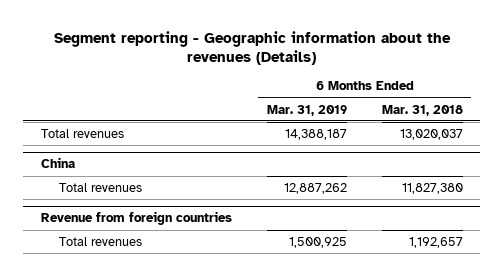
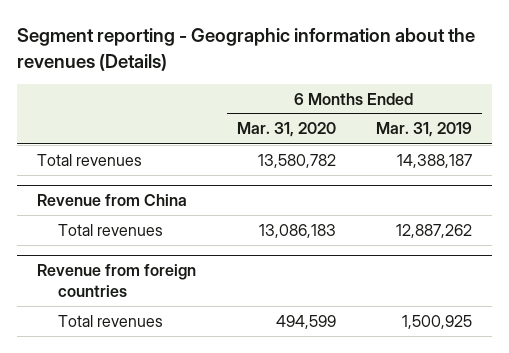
- | 6 Months Ended Mar. 31, 2019 | 6 Months Ended Mar. 31, 2018
+ | 6 Months Ended Mar. 31, 2020 | 6 Months Ended Mar. 31, 2019
- China
+ Revenue from China

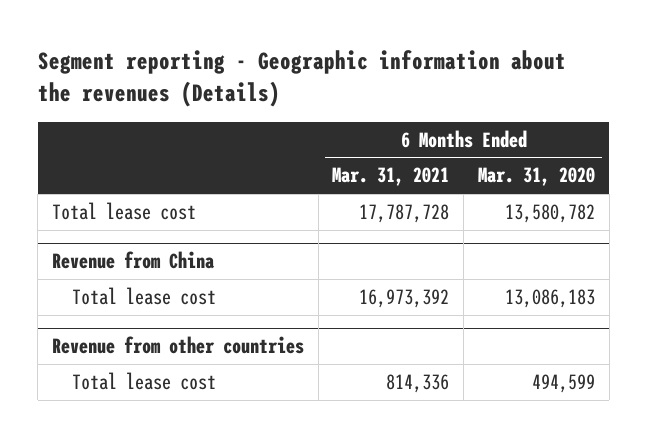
- | 6 Months Ended Mar. 31, 2020 | 6 Months Ended Mar. 31, 2019
+ | 6 Months Ended Mar. 31, 2021 | 6 Months Ended Mar. 31, 2020
- Total revenues | 13,580,782 | 14,388,187
+ Total lease cost | 17,787,728 | 13,580,782
@ Revenue from China
- Total revenues | 13,086,183 | 12,887,262
- Revenue from foreign countries
- Total revenues | 494,599 | 1,500,925
@ Revenue from China
+ Total lease cost | 16,973,392 | 13,086,183
+ Revenue from other countries
+ Total lease cost | 814,336 | 494,599

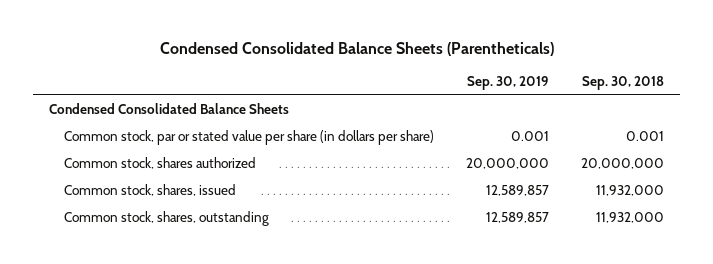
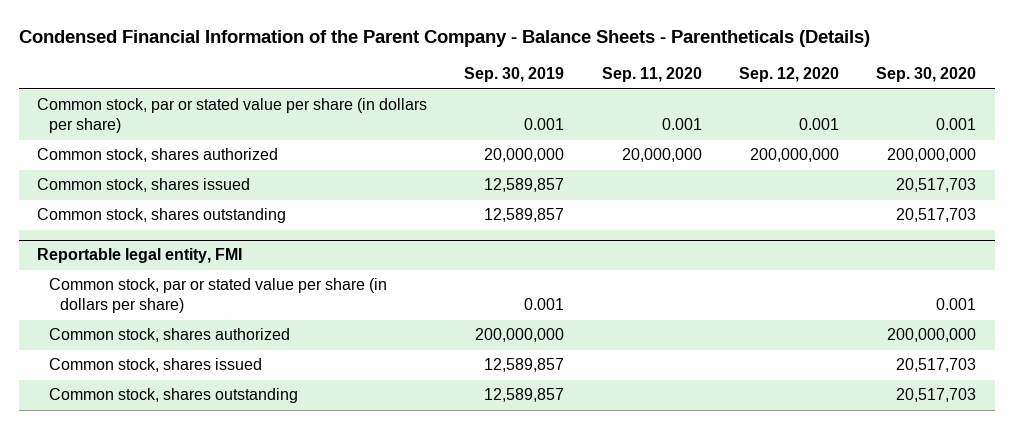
- Condensed Consolidated Balance Sheets (Parentheticals)
+ Condensed Financial Information of the Parent Company - Balance Sheets - Parentheticals (Details)
- | Sep. 30, 2019 | Sep. 30, 2018
+ | Sep. 30, 2019 | Sep. 11, 2020 | Sep. 12, 2020 | Sep. 30, 2020
- Condensed Consolidated Balance Sheets
- Common stock, shares, issued | 12,589,857 | 11,932,000
- Common stock, shares, outstanding | 12,589,857 | 11,932,000
+ Common stock, shares issued | 12,589,857 | | | 20,517,703
+ Common stock, shares outstanding | 12,589,857 | | | 20,517,703
+ Reportable legal entity, FMI
+ Common stock, par or stated value per share (in dollars per share) | 0.001 | | | 0.001
+ Common stock, shares authorized | 200,000,000 | | | 200,000,000
+ Common stock, shares issued | 12,589,857 | | | 20,517,703
+ Common stock, shares outstanding | 12,589,857 | | | 20,517,703

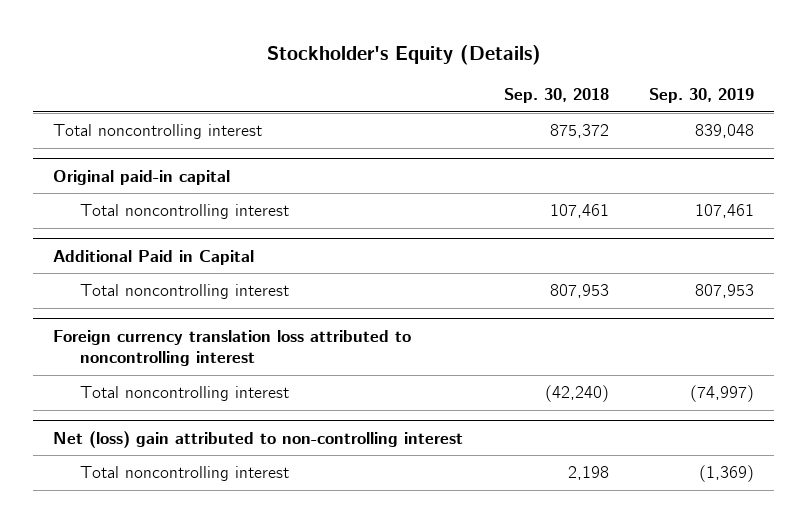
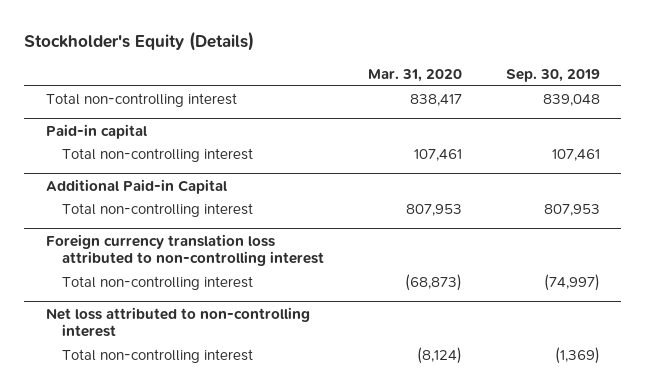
- | Sep. 30, 2018 | Sep. 30, 2019
+ | Mar. 31, 2020 | Sep. 30, 2019
- Total noncontrolling interest | 875,372 | 839,048
- Original paid-in capital
- Total noncontrolling interest | 107,461 | 107,461
- Additional Paid in Capital
- Total noncontrolling interest | 807,953 | 807,953
- Foreign currency translation loss attributed to noncontrolling interest
- Total noncontrolling interest | (42,240) | (74,997)
- Net (loss) gain attributed to non-controlling interest
- Total noncontrolling interest | 2,198 | (1,369)
+ Total non-controlling interest | 838,417 | 839,048
+ Paid-in capital
+ Total non-controlling interest | 107,461 | 107,461
+ Additional Paid-in Capital
+ Total non-controlling interest | 807,953 | 807,953
+ Foreign currency translation loss attributed to non-controlling interest
+ Total non-controlling interest | (68,873) | (74,997)
+ Net loss attributed to non-controlling interest
+ Total non-controlling interest | (8,124) | (1,369)

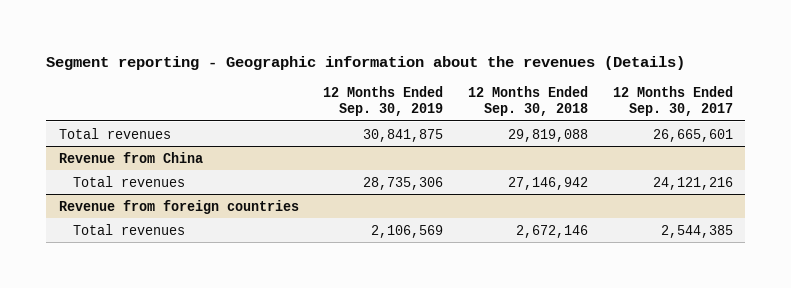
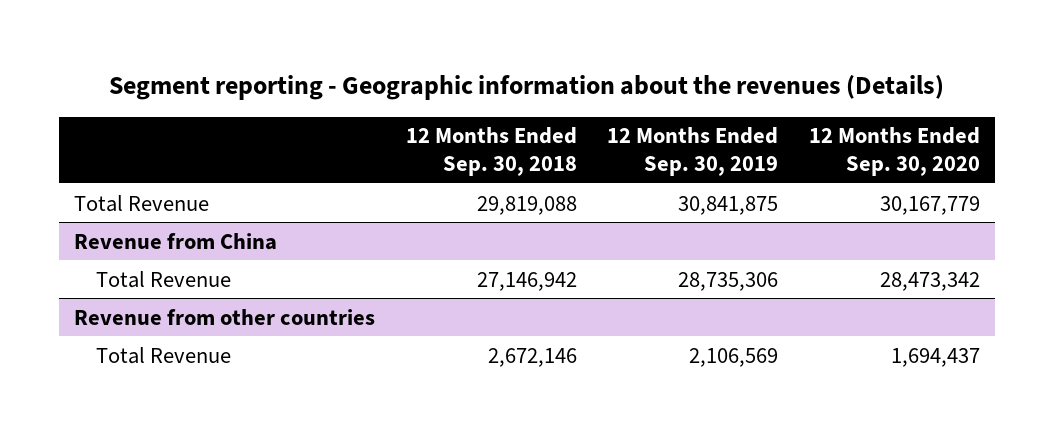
- | 12 Months Ended Sep. 30, 2019 | 12 Months Ended Sep. 30, 2018 | 12 Months Ended Sep. 30, 2017
+ | 12 Months Ended Sep. 30, 2018 | 12 Months Ended Sep. 30, 2019 | 12 Months Ended Sep. 30, 2020
- Total revenues | 30,841,875 | 29,819,088 | 26,665,601
+ Total Revenue | 29,819,088 | 30,841,875 | 30,167,779
@ Revenue from China
- Total revenues | 28,735,306 | 27,146,942 | 24,121,216
- Revenue from foreign countries
- Total revenues | 2,106,569 | 2,672,146 | 2,544,385
@ Revenue from China
+ Total Revenue | 27,146,942 | 28,735,306 | 28,473,342
+ Revenue from other countries
+ Total Revenue | 2,672,146 | 2,106,569 | 1,694,437

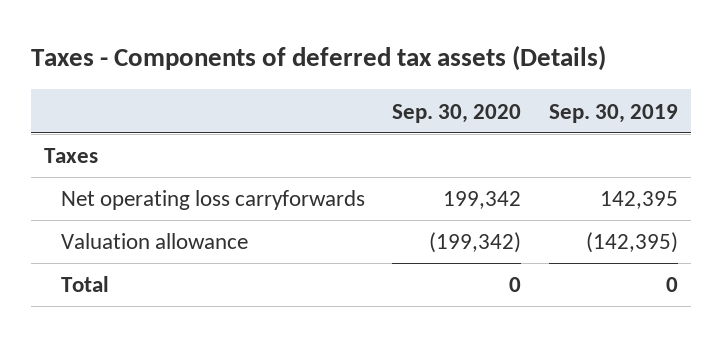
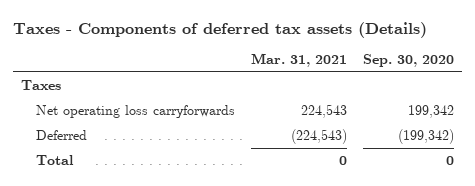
- | Sep. 30, 2020 | Sep. 30, 2019
+ | Mar. 31, 2021 | Sep. 30, 2020
- Valuation allowance | (199,342) | (142,395)
+ Deferred | (224,543) | (199,342)

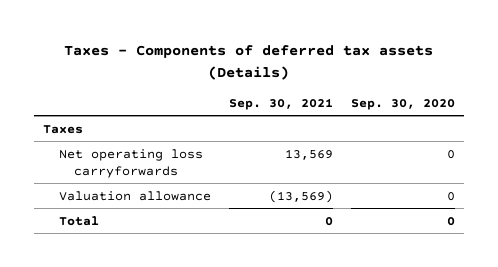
- | Mar. 31, 2021 | Sep. 30, 2020
+ | Sep. 30, 2021 | Sep. 30, 2020
- Net operating loss carryforwards | 224,543 | 199,342
- Deferred | (224,543) | (199,342)
+ Net operating loss carryforwards | 13,569 | 0
+ Valuation allowance | (13,569) | 0

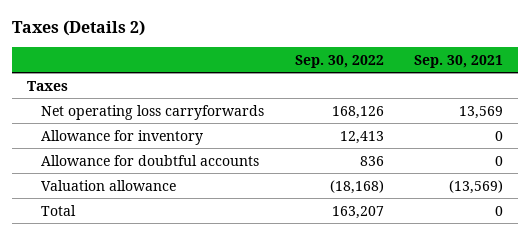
- Taxes - Components of deferred tax assets (Details)
+ Taxes (Details 2)
- | Sep. 30, 2021 | Sep. 30, 2020
+ | Sep. 30, 2022 | Sep. 30, 2021
+ Allowance for inventory | 12,413 | 0
+ Allowance for doubtful accounts | 836 | 0

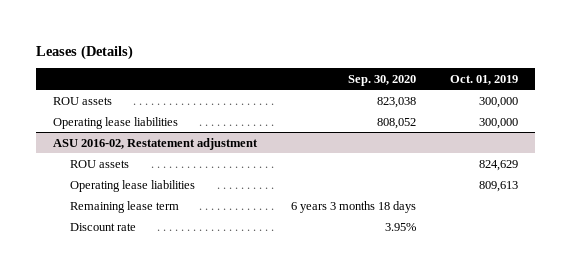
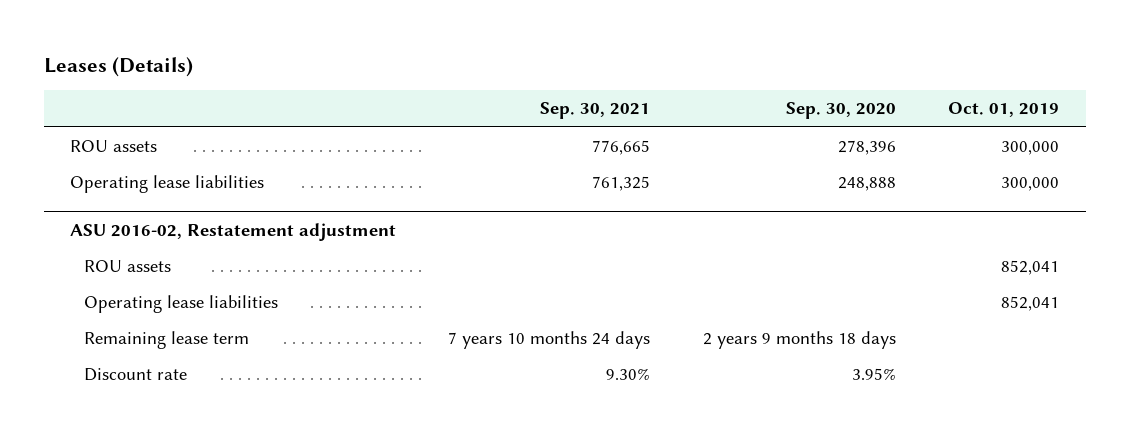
- | Sep. 30, 2020 | Oct. 01, 2019
+ | Sep. 30, 2021 | Sep. 30, 2020 | Oct. 01, 2019
- ROU assets | 823,038 | 300,000
- Operating lease liabilities | 808,052 | 300,000
+ ROU assets | 776,665 | 278,396 | 300,000
+ Operating lease liabilities | 761,325 | 248,888 | 300,000
@ ASU 2016-02, Restatement adjustment
- ROU assets | | 824,629
- Operating lease liabilities | | 809,613
- Remaining lease term | 6 years 3 months 18 days |
+ ROU assets | | | 852,041
+ Operating lease liabilities | | | 852,041
+ Remaining lease term | 7 years 10 months 24 days | 2 years 9 months 18 days |

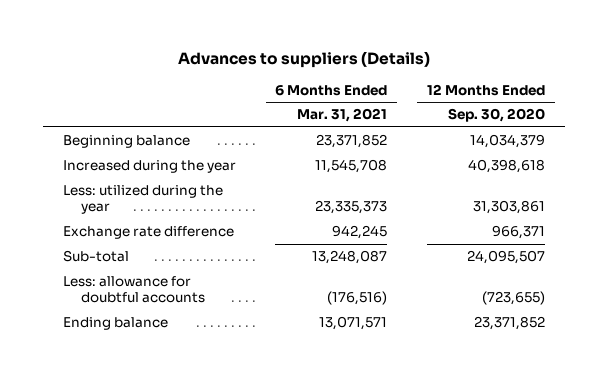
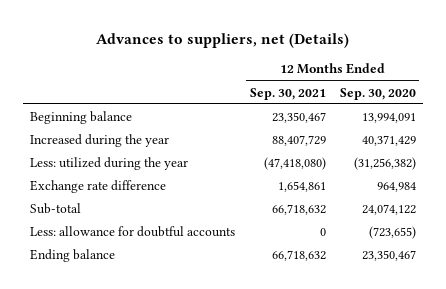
- Advances to suppliers (Details)
+ Advances to suppliers, net (Details)
- | 6 Months Ended Mar. 31, 2021 | 12 Months Ended Sep. 30, 2020
+ | 12 Months Ended Sep. 30, 2021 | 12 Months Ended Sep. 30, 2020
- Beginning balance | 23,371,852 | 14,034,379
- Increased during the year | 11,545,708 | 40,398,618
- Less: utilized during the year | 23,335,373 | 31,303,861
- Exchange rate difference | 942,245 | 966,371
- Sub-total | 13,248,087 | 24,095,507
+ Beginning balance | 23,350,467 | 13,994,091
+ Increased during the year | 88,407,729 | 40,371,429
+ Less: utilized during the year | (47,418,080) | (31,256,382)
+ Exchange rate difference | 1,654,861 | 964,984
+ Sub-total | 66,718,632 | 24,074,122
- Ending balance | 13,071,571 | 23,371,852
+ Ending balance | 66,718,632 | 23,350,467

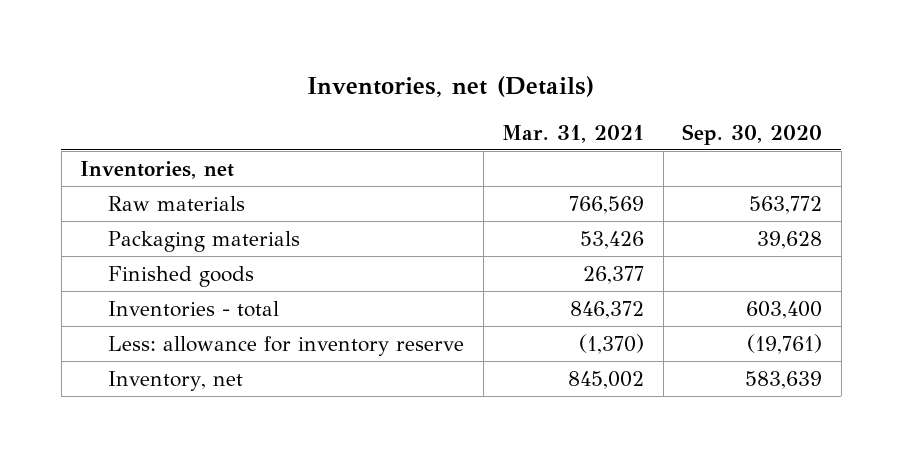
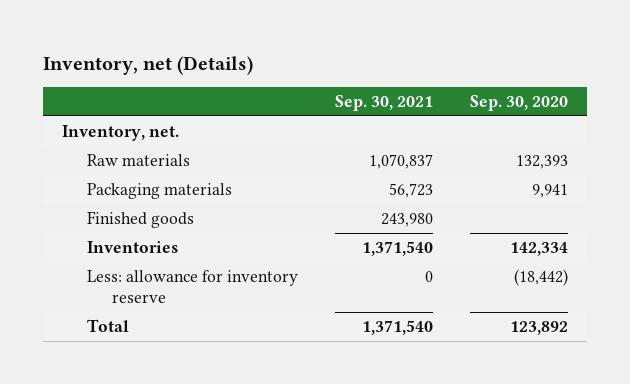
- Inventories, net (Details)
+ Inventory, net (Details)
- | Mar. 31, 2021 | Sep. 30, 2020
+ | Sep. 30, 2021 | Sep. 30, 2020
- Inventories, net
- Raw materials | 766,569 | 563,772
- Packaging materials | 53,426 | 39,628
+ Inventory, net.
+ Raw materials | 1,070,837 | 132,393
+ Packaging materials | 56,723 | 9,941
- Inventories - total | 846,372 | 603,400
- Less: allowance for inventory reserve | (1,370) | (19,761)
- Inventory, net | 845,002 | 583,639
+ Inventories | 1,371,540 | 142,334
+ Less: allowance for inventory reserve | 0 | (18,442)
+ Total | 1,371,540 | 123,892

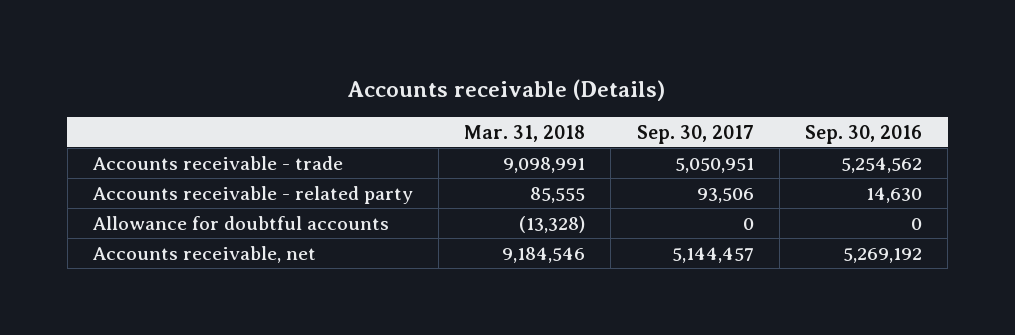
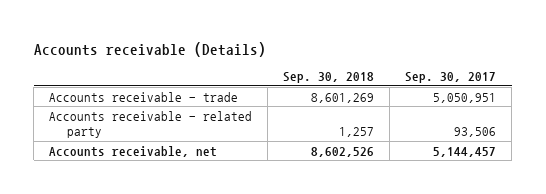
- | Mar. 31, 2018 | Sep. 30, 2017 | Sep. 30, 2016
+ | Sep. 30, 2018 | Sep. 30, 2017
- Allowance for doubtful accounts | (13,328) | 0 | 0

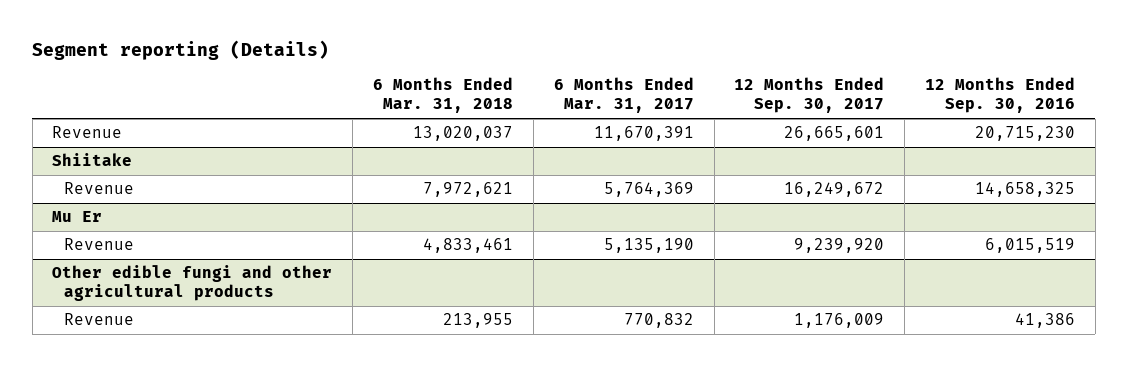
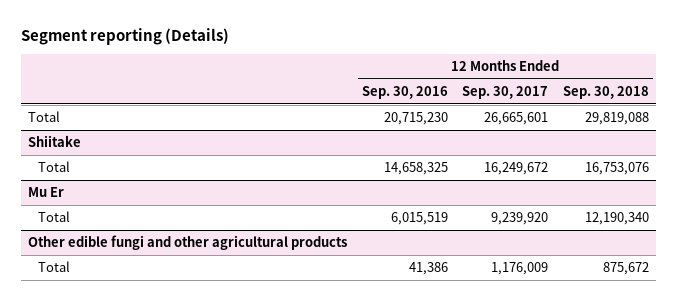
- | 6 Months Ended Mar. 31, 2018 | 6 Months Ended Mar. 31, 2017 | 12 Months Ended Sep. 30, 2017 | 12 Months Ended Sep. 30, 2016
+ | 12 Months Ended Sep. 30, 2016 | 12 Months Ended Sep. 30, 2017 | 12 Months Ended Sep. 30, 2018
- Revenue | 13,020,037 | 11,670,391 | 26,665,601 | 20,715,230
+ Total | 20,715,230 | 26,665,601 | 29,819,088
@ Shiitake
- Revenue | 7,972,621 | 5,764,369 | 16,249,672 | 14,658,325
+ Total | 14,658,325 | 16,249,672 | 16,753,076
@ Mu Er
- Revenue | 4,833,461 | 5,135,190 | 9,239,920 | 6,015,519
+ Total | 6,015,519 | 9,239,920 | 12,190,340
@ Other edible fungi and other agricultural products
- Revenue | 213,955 | 770,832 | 1,176,009 | 41,386
+ Total | 41,386 | 1,176,009 | 875,672

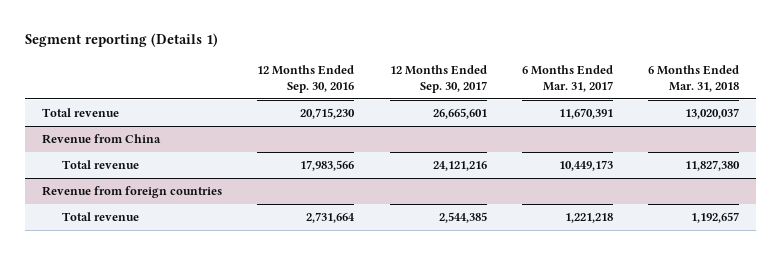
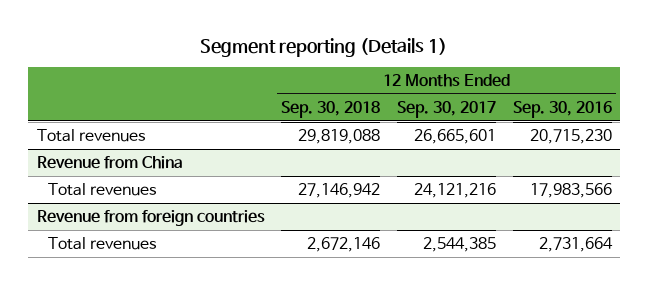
- | 12 Months Ended Sep. 30, 2016 | 12 Months Ended Sep. 30, 2017 | 6 Months Ended Mar. 31, 2017 | 6 Months Ended Mar. 31, 2018
+ | 12 Months Ended Sep. 30, 2018 | 12 Months Ended Sep. 30, 2017 | 12 Months Ended Sep. 30, 2016
- Total revenue | 20,715,230 | 26,665,601 | 11,670,391 | 13,020,037
+ Total revenues | 29,819,088 | 26,665,601 | 20,715,230
@ Revenue from China
- Total revenue | 17,983,566 | 24,121,216 | 10,449,173 | 11,827,380
+ Total revenues | 27,146,942 | 24,121,216 | 17,983,566
@ Revenue from foreign countries
- Total revenue | 2,731,664 | 2,544,385 | 1,221,218 | 1,192,657
+ Total revenues | 2,672,146 | 2,544,385 | 2,731,664

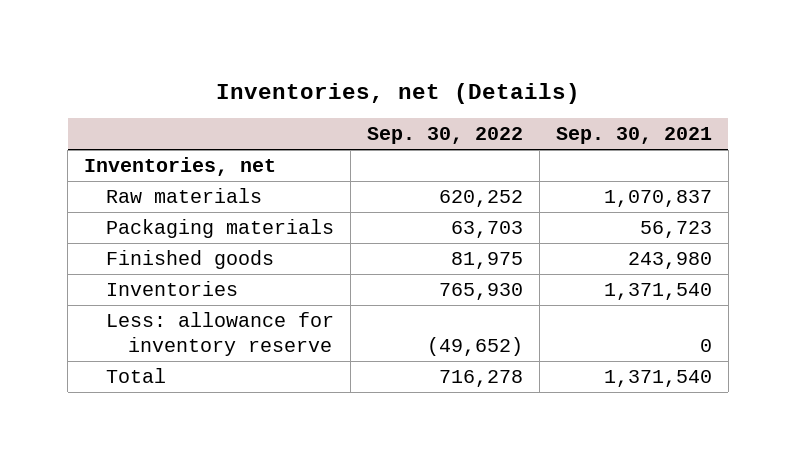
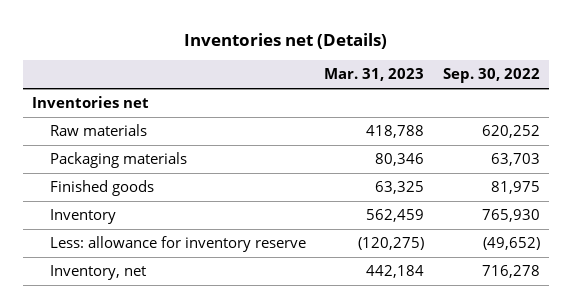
- Inventories, net (Details)
+ Inventories net (Details)
- | Sep. 30, 2022 | Sep. 30, 2021
+ | Mar. 31, 2023 | Sep. 30, 2022
- Inventories, net
+ Inventories net
- Inventories | 765,930 | 1,371,540
+ Inventory | 562,459 | 765,930
- Total | 716,278 | 1,371,540
+ Inventory, net | 442,184 | 716,278

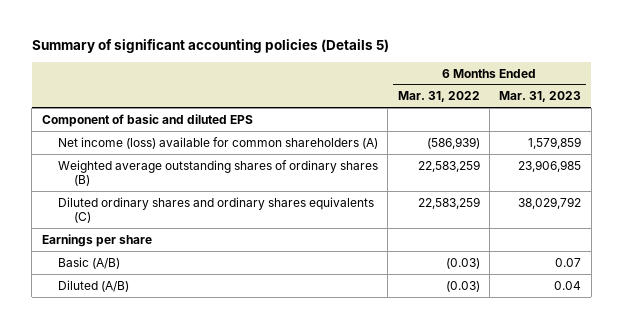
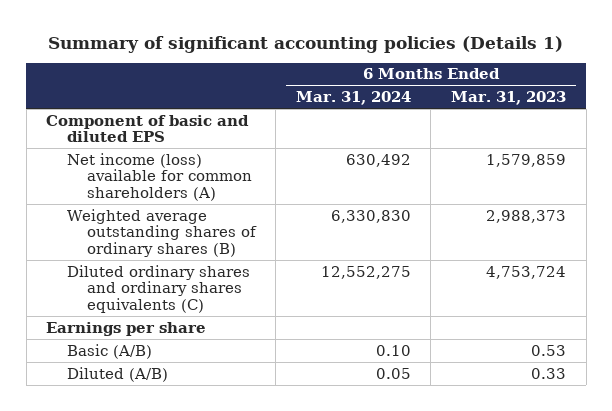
- Summary of significant accounting policies (Details 5)
+ Summary of significant accounting policies (Details 1)
- | 6 Months Ended Mar. 31, 2022 | 6 Months Ended Mar. 31, 2023
+ | 6 Months Ended Mar. 31, 2024 | 6 Months Ended Mar. 31, 2023
- Weighted average outstanding shares of ordinary shares (B) | 22,583,259 | 23,906,985
- Diluted ordinary shares and ordinary shares equivalents (C) | 22,583,259 | 38,029,792
+ Weighted average outstanding shares of ordinary shares (B) | 6,330,830 | 2,988,373
+ Diluted ordinary shares and ordinary shares equivalents (C) | 12,552,275 | 4,753,724
- Basic (A/B) | (0.03) | 0.07
- Diluted (A/B) | (0.03) | 0.04
+ Basic (A/B) | 0.10 | 0.53
+ Diluted (A/B) | 0.05 | 0.33

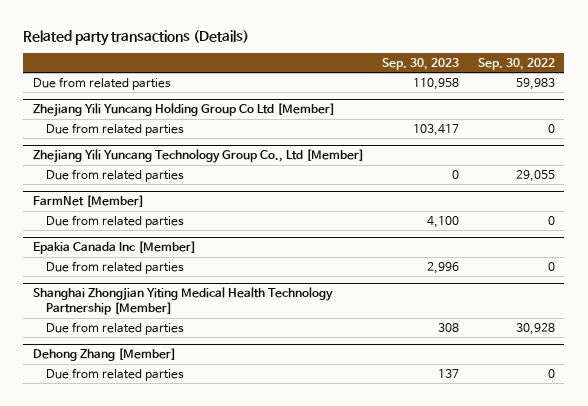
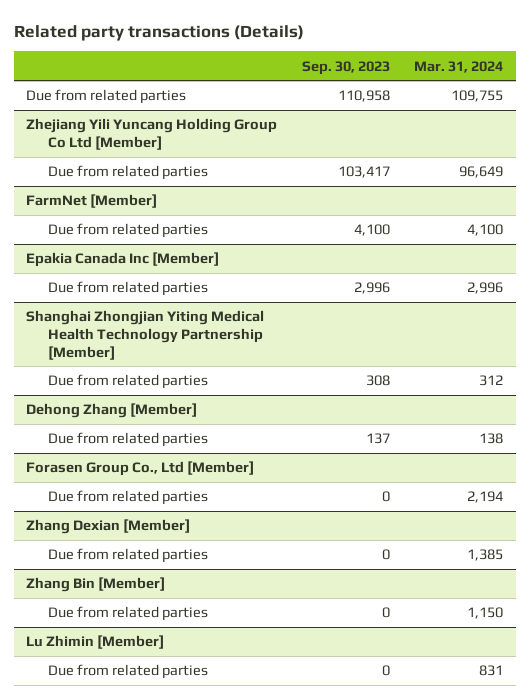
- | Sep. 30, 2023 | Sep. 30, 2022
+ | Sep. 30, 2023 | Mar. 31, 2024
- Zhejiang Yili Yuncang Technology Group Co., Ltd [Member]
- Due from related parties | 0 | 29,055
+ Forasen Group Co., Ltd [Member]
+ Due from related parties | 0 | 2,194
+ Zhang Dexian [Member]
+ Due from related parties | 0 | 1,385
+ Zhang Bin [Member]
+ Due from related parties | 0 | 1,150
+ Lu Zhimin [Member]
+ Due from related parties | 0 | 831

